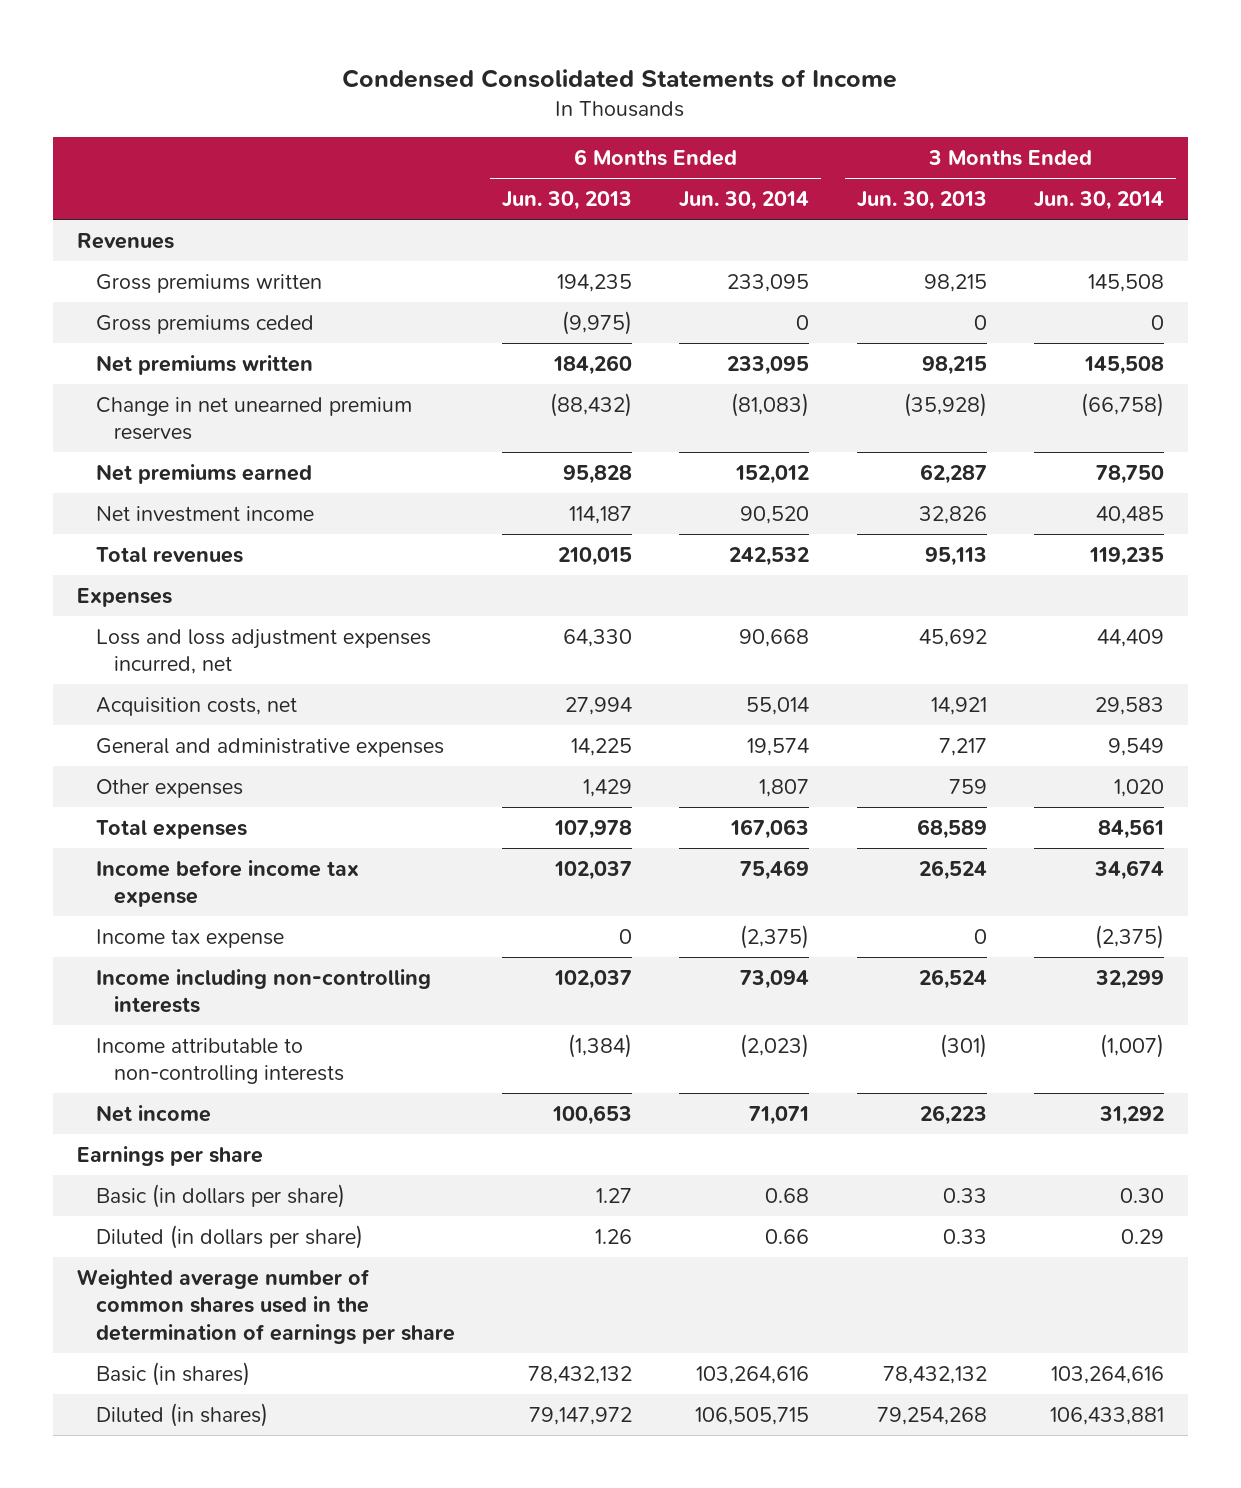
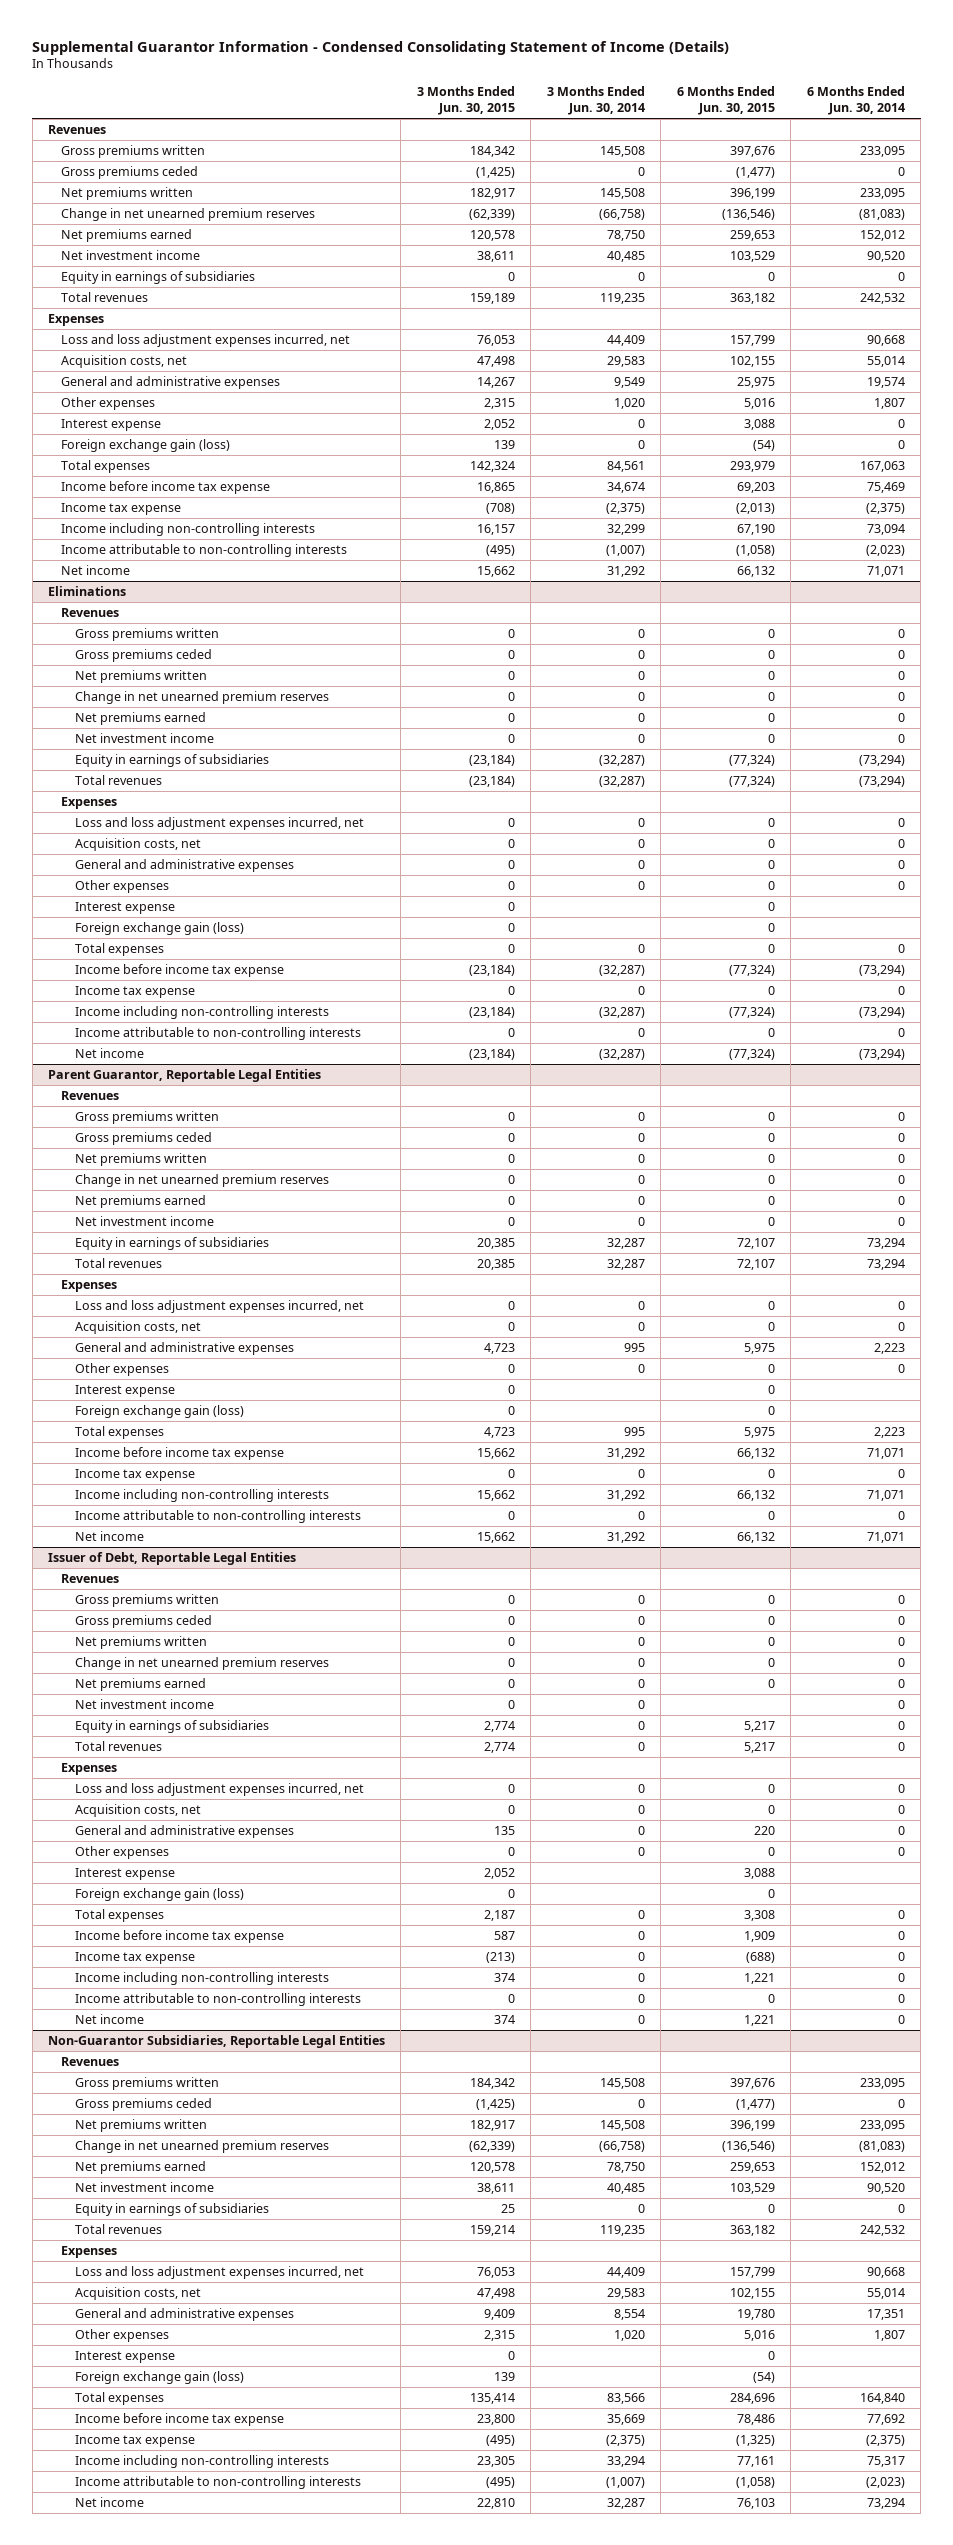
- Condensed Consolidated Statements of Income
+ Supplemental Guarantor Information - Condensed Consolidating Statement of Income (Details)
- | 6 Months Ended Jun. 30, 2013 | 6 Months Ended Jun. 30, 2014 | 3 Months Ended Jun. 30, 2013 | 3 Months Ended Jun. 30, 2014
+ | 3 Months Ended Jun. 30, 2015 | 3 Months Ended Jun. 30, 2014 | 6 Months Ended Jun. 30, 2015 | 6 Months Ended Jun. 30, 2014
+ Equity in earnings of subsidiaries | 0 | 0 | 0 | 0
+ Interest expense | 2,052 | 0 | 3,088 | 0
+ Foreign exchange gain (loss) | 139 | 0 | (54) | 0
- Earnings per share
- Basic (in dollars per share) | 1.27 | 0.68 | 0.33 | 0.30
- Diluted (in dollars per share) | 1.26 | 0.66 | 0.33 | 0.29
- Weighted average number of common shares used in the determination of earnings per share
- Basic (in shares) | 78,432,132 | 103,264,616 | 78,432,132 | 103,264,616
- Diluted (in shares) | 79,147,972 | 106,505,715 | 79,254,268 | 106,433,881
+ Eliminations
+ Revenues
+ Gross premiums written | 0 | 0 | 0 | 0
+ Gross premiums ceded | 0 | 0 | 0 | 0
+ Net premiums written | 0 | 0 | 0 | 0
+ Change in net unearned premium reserves | 0 | 0 | 0 | 0
+ Net premiums earned | 0 | 0 | 0 | 0
+ Net investment income | 0 | 0 | 0 | 0
+ Equity in earnings of subsidiaries | (23,184) | (32,287) | (77,324) | (73,294)
+ Total revenues | (23,184) | (32,287) | (77,324) | (73,294)
+ Expenses
+ Loss and loss adjustment expenses incurred, net | 0 | 0 | 0 | 0
+ Acquisition costs, net | 0 | 0 | 0 | 0
+ General and administrative expenses | 0 | 0 | 0 | 0
+ Other expenses | 0 | 0 | 0 | 0
+ Interest expense | 0 | | 0 |
+ Foreign exchange gain (loss) | 0 | | 0 |
+ Total expenses | 0 | 0 | 0 | 0
+ Income before income tax expense | (23,184) | (32,287) | (77,324) | (73,294)
+ Income tax expense | 0 | 0 | 0 | 0
+ Income including non-controlling interests | (23,184) | (32,287) | (77,324) | (73,294)
+ Income attributable to non-controlling interests | 0 | 0 | 0 | 0
+ Net income | (23,184) | (32,287) | (77,324) | (73,294)
+ Parent Guarantor, Reportable Legal Entities
+ Revenues
+ Gross premiums written | 0 | 0 | 0 | 0
+ Gross premiums ceded | 0 | 0 | 0 | 0
+ Net premiums written | 0 | 0 | 0 | 0
+ Change in net unearned premium reserves | 0 | 0 | 0 | 0
+ Net premiums earned | 0 | 0 | 0 | 0
+ Net investment income | 0 | 0 | 0 | 0
+ Equity in earnings of subsidiaries | 20,385 | 32,287 | 72,107 | 73,294
+ Total revenues | 20,385 | 32,287 | 72,107 | 73,294
+ Expenses
+ Loss and loss adjustment expenses incurred, net | 0 | 0 | 0 | 0
+ Acquisition costs, net | 0 | 0 | 0 | 0
+ General and administrative expenses | 4,723 | 995 | 5,975 | 2,223
+ Other expenses | 0 | 0 | 0 | 0
+ Interest expense | 0 | | 0 |
+ Foreign exchange gain (loss) | 0 | | 0 |
+ Total expenses | 4,723 | 995 | 5,975 | 2,223
+ Income before income tax expense | 15,662 | 31,292 | 66,132 | 71,071
+ Income tax expense | 0 | 0 | 0 | 0
+ Income including non-controlling interests | 15,662 | 31,292 | 66,132 | 71,071
+ Income attributable to non-controlling interests | 0 | 0 | 0 | 0
+ Net income | 15,662 | 31,292 | 66,132 | 71,071
+ Issuer of Debt, Reportable Legal Entities
+ Revenues
+ Gross premiums written | 0 | 0 | 0 | 0
+ Gross premiums ceded | 0 | 0 | 0 | 0
+ Net premiums written | 0 | 0 | 0 | 0
+ Change in net unearned premium reserves | 0 | 0 | 0 | 0
+ Net premiums earned | 0 | 0 | 0 | 0
+ Net investment income | 0 | 0 | | 0
+ Equity in earnings of subsidiaries | 2,774 | 0 | 5,217 | 0
+ Total revenues | 2,774 | 0 | 5,217 | 0
+ Expenses
+ Loss and loss adjustment expenses incurred, net | 0 | 0 | 0 | 0
+ Acquisition costs, net | 0 | 0 | 0 | 0
+ General and administrative expenses | 135 | 0 | 220 | 0
+ Other expenses | 0 | 0 | 0 | 0
+ Interest expense | 2,052 | | 3,088 |
+ Foreign exchange gain (loss) | 0 | | 0 |
+ Total expenses | 2,187 | 0 | 3,308 | 0
+ Income before income tax expense | 587 | 0 | 1,909 | 0
+ Income tax expense | (213) | 0 | (688) | 0
+ Income including non-controlling interests | 374 | 0 | 1,221 | 0
+ Income attributable to non-controlling interests | 0 | 0 | 0 | 0
+ Net income | 374 | 0 | 1,221 | 0
+ Non-Guarantor Subsidiaries, Reportable Legal Entities
+ Revenues
+ Gross premiums written | 184,342 | 145,508 | 397,676 | 233,095
+ Gross premiums ceded | (1,425) | 0 | (1,477) | 0
+ Net premiums written | 182,917 | 145,508 | 396,199 | 233,095
+ Change in net unearned premium reserves | (62,339) | (66,758) | (136,546) | (81,083)
+ Net premiums earned | 120,578 | 78,750 | 259,653 | 152,012
+ Net investment income | 38,611 | 40,485 | 103,529 | 90,520
+ Equity in earnings of subsidiaries | 25 | 0 | 0 | 0
+ Total revenues | 159,214 | 119,235 | 363,182 | 242,532
+ Expenses
+ Loss and loss adjustment expenses incurred, net | 76,053 | 44,409 | 157,799 | 90,668
+ Acquisition costs, net | 47,498 | 29,583 | 102,155 | 55,014
+ General and administrative expenses | 9,409 | 8,554 | 19,780 | 17,351
+ Other expenses | 2,315 | 1,020 | 5,016 | 1,807
+ Interest expense | 0 | | 0 |
+ Foreign exchange gain (loss) | 139 | | (54) |
+ Total expenses | 135,414 | 83,566 | 284,696 | 164,840
+ Income before income tax expense | 23,800 | 35,669 | 78,486 | 77,692
+ Income tax expense | (495) | (2,375) | (1,325) | (2,375)
+ Income including non-controlling interests | 23,305 | 33,294 | 77,161 | 75,317
+ Income attributable to non-controlling interests | (495) | (1,007) | (1,058) | (2,023)
+ Net income | 22,810 | 32,287 | 76,103 | 73,294

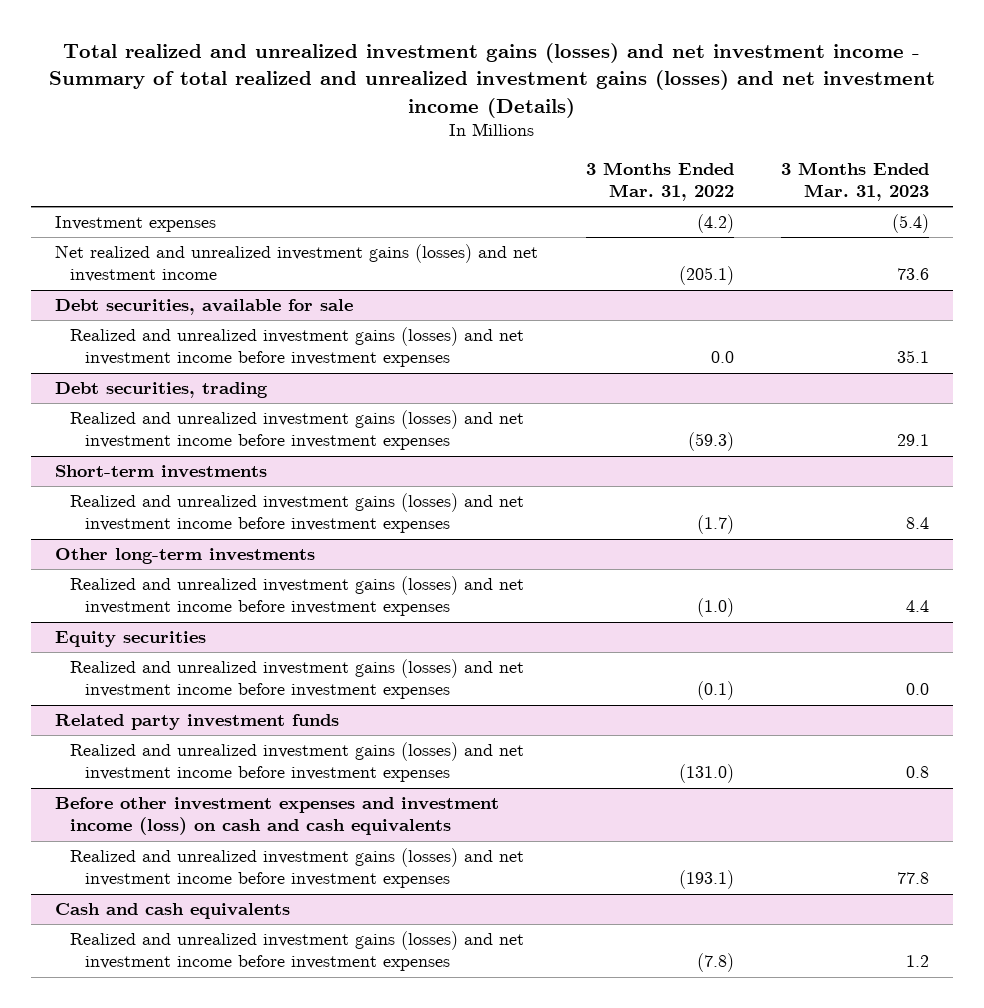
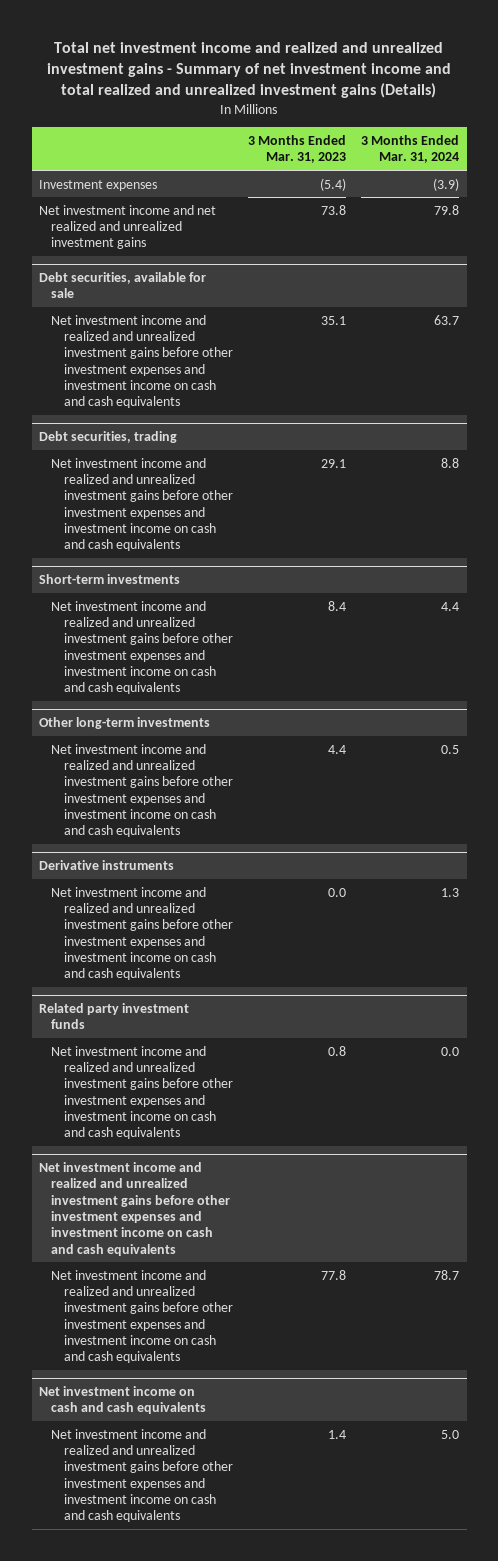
- Total realized and unrealized investment gains (losses) and net investment income - Summary of total realized and unrealized investment gains (losses) and net investment income (Details)
+ Total net investment income and realized and unrealized investment gains - Summary of net investment income and total realized and unrealized investment gains (Details)
- | 3 Months Ended Mar. 31, 2022 | 3 Months Ended Mar. 31, 2023
+ | 3 Months Ended Mar. 31, 2023 | 3 Months Ended Mar. 31, 2024
- Net realized and unrealized investment gains (losses) and net investment income | (205.1) | 73.6
+ Net investment income and net realized and unrealized investment gains | 73.8 | 79.8
@ Debt securities, available for sale
- Realized and unrealized investment gains (losses) and net investment income before investment expenses | 0.0 | 35.1
+ Net investment income and realized and unrealized investment gains before other investment expenses and investment income on cash and cash equivalents | 35.1 | 63.7
@ Debt securities, trading
- Realized and unrealized investment gains (losses) and net investment income before investment expenses | (59.3) | 29.1
+ Net investment income and realized and unrealized investment gains before other investment expenses and investment income on cash and cash equivalents | 29.1 | 8.8
@ Short-term investments
- Realized and unrealized investment gains (losses) and net investment income before investment expenses | (1.7) | 8.4
+ Net investment income and realized and unrealized investment gains before other investment expenses and investment income on cash and cash equivalents | 8.4 | 4.4
@ Other long-term investments
- Realized and unrealized investment gains (losses) and net investment income before investment expenses | (1.0) | 4.4
- Equity securities
- Realized and unrealized investment gains (losses) and net investment income before investment expenses | (0.1) | 0.0
@ Other long-term investments
+ Net investment income and realized and unrealized investment gains before other investment expenses and investment income on cash and cash equivalents | 4.4 | 0.5
+ Derivative instruments
+ Net investment income and realized and unrealized investment gains before other investment expenses and investment income on cash and cash equivalents | 0.0 | 1.3
@ Related party investment funds
- Realized and unrealized investment gains (losses) and net investment income before investment expenses | (131.0) | 0.8
- Before other investment expenses and investment income (loss) on cash and cash equivalents
- Realized and unrealized investment gains (losses) and net investment income before investment expenses | (193.1) | 77.8
- Cash and cash equivalents
- Realized and unrealized investment gains (losses) and net investment income before investment expenses | (7.8) | 1.2
@ Related party investment funds
+ Net investment income and realized and unrealized investment gains before other investment expenses and investment income on cash and cash equivalents | 0.8 | 0.0
+ Net investment income and realized and unrealized investment gains before other investment expenses and investment income on cash and cash equivalents
+ Net investment income and realized and unrealized investment gains before other investment expenses and investment income on cash and cash equivalents | 77.8 | 78.7
+ Net investment income on cash and cash equivalents
+ Net investment income and realized and unrealized investment gains before other investment expenses and investment income on cash and cash equivalents | 1.4 | 5.0

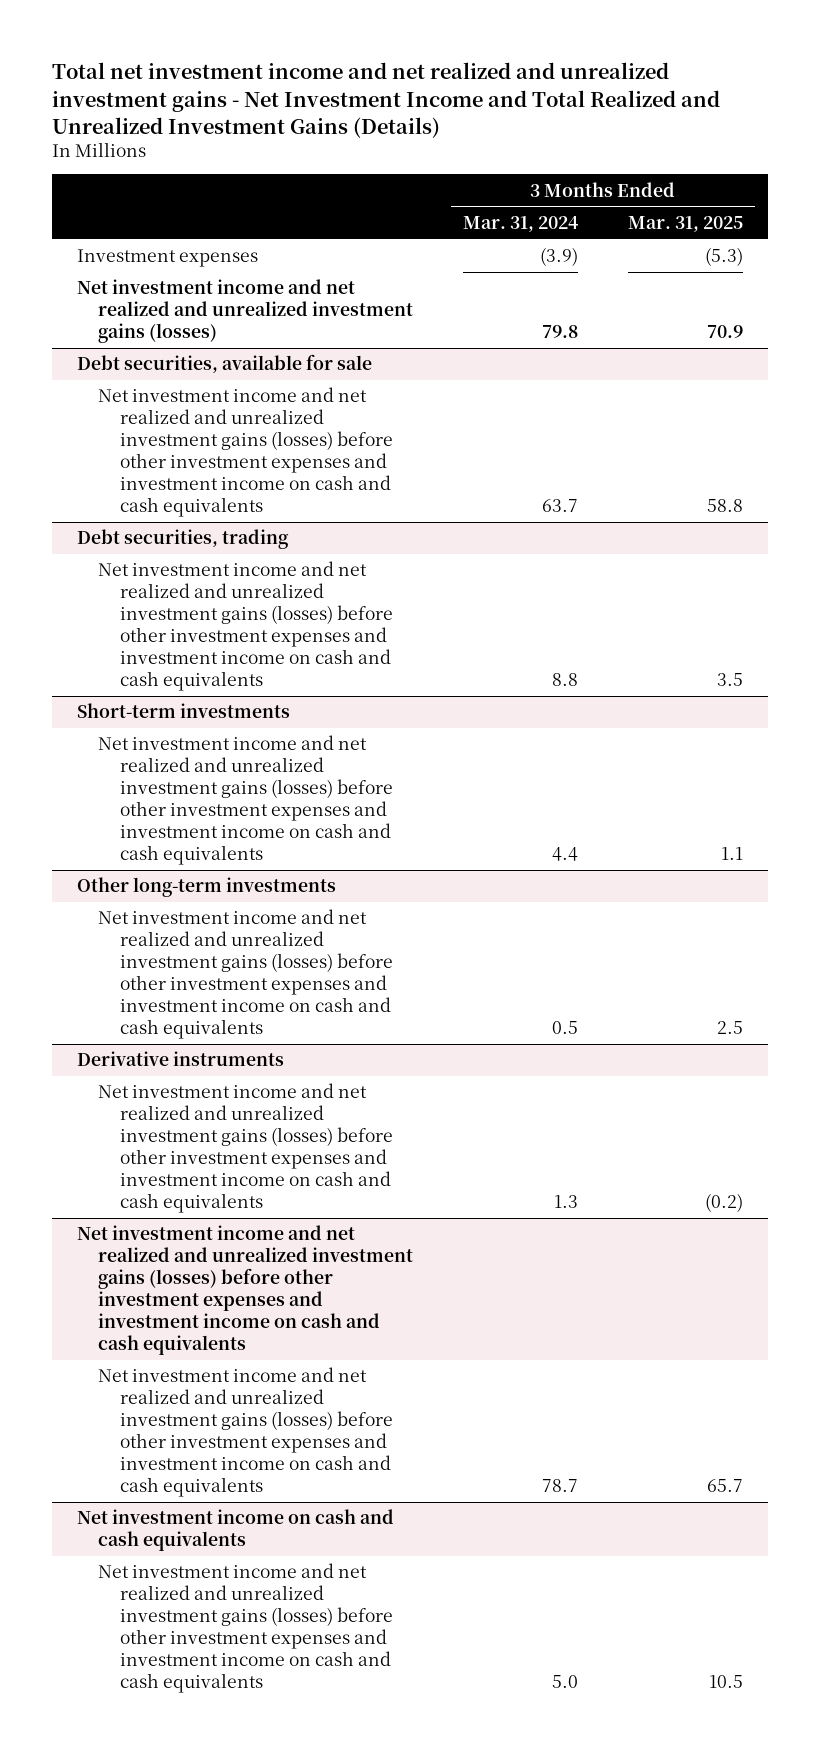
- Total net investment income and realized and unrealized investment gains - Summary of net investment income and total realized and unrealized investment gains (Details)
+ Total net investment income and net realized and unrealized investment gains - Net Investment Income and Total Realized and Unrealized Investment Gains (Details)
- | 3 Months Ended Mar. 31, 2023 | 3 Months Ended Mar. 31, 2024
+ | 3 Months Ended Mar. 31, 2024 | 3 Months Ended Mar. 31, 2025
- Net investment income and net realized and unrealized investment gains | 73.8 | 79.8
+ Net investment income and net realized and unrealized investment gains (losses) | 79.8 | 70.9
@ Debt securities, available for sale
- Net investment income and realized and unrealized investment gains before other investment expenses and investment income on cash and cash equivalents | 35.1 | 63.7
+ Net investment income and net realized and unrealized investment gains (losses) before other investment expenses and investment income on cash and cash equivalents | 63.7 | 58.8
@ Debt securities, trading
- Net investment income and realized and unrealized investment gains before other investment expenses and investment income on cash and cash equivalents | 29.1 | 8.8
+ Net investment income and net realized and unrealized investment gains (losses) before other investment expenses and investment income on cash and cash equivalents | 8.8 | 3.5
@ Short-term investments
- Net investment income and realized and unrealized investment gains before other investment expenses and investment income on cash and cash equivalents | 8.4 | 4.4
+ Net investment income and net realized and unrealized investment gains (losses) before other investment expenses and investment income on cash and cash equivalents | 4.4 | 1.1
@ Other long-term investments
- Net investment income and realized and unrealized investment gains before other investment expenses and investment income on cash and cash equivalents | 4.4 | 0.5
+ Net investment income and net realized and unrealized investment gains (losses) before other investment expenses and investment income on cash and cash equivalents | 0.5 | 2.5
@ Derivative instruments
- Net investment income and realized and unrealized investment gains before other investment expenses and investment income on cash and cash equivalents | 0.0 | 1.3
- Related party investment funds
- Net investment income and realized and unrealized investment gains before other investment expenses and investment income on cash and cash equivalents | 0.8 | 0.0
- Net investment income and realized and unrealized investment gains before other investment expenses and investment income on cash and cash equivalents
- Net investment income and realized and unrealized investment gains before other investment expenses and investment income on cash and cash equivalents | 77.8 | 78.7
@ Derivative instruments
+ Net investment income and net realized and unrealized investment gains (losses) before other investment expenses and investment income on cash and cash equivalents | 1.3 | (0.2)
+ Net investment income and net realized and unrealized investment gains (losses) before other investment expenses and investment income on cash and cash equivalents
+ Net investment income and net realized and unrealized investment gains (losses) before other investment expenses and investment income on cash and cash equivalents | 78.7 | 65.7
@ Net investment income on cash and cash equivalents
- Net investment income and realized and unrealized investment gains before other investment expenses and investment income on cash and cash equivalents | 1.4 | 5.0
+ Net investment income and net realized and unrealized investment gains (losses) before other investment expenses and investment income on cash and cash equivalents | 5.0 | 10.5

